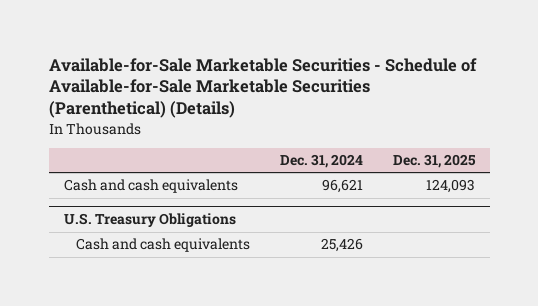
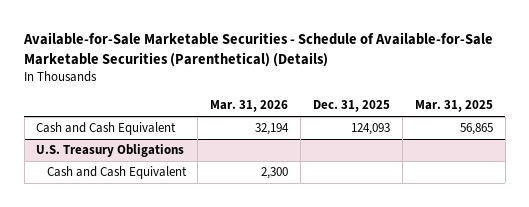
- | Dec. 31, 2024 | Dec. 31, 2025
+ | Mar. 31, 2026 | Dec. 31, 2025 | Mar. 31, 2025
- Cash and cash equivalents | 96,621 | 124,093
+ Cash and Cash Equivalent | 32,194 | 124,093 | 56,865
@ U.S. Treasury Obligations
- Cash and cash equivalents | 25,426 |
+ Cash and Cash Equivalent | 2,300 | |

